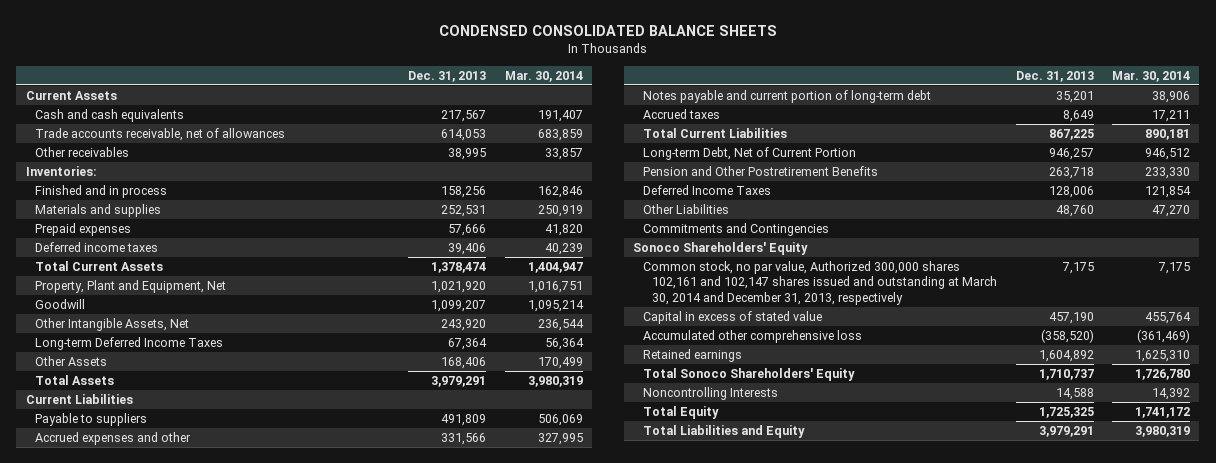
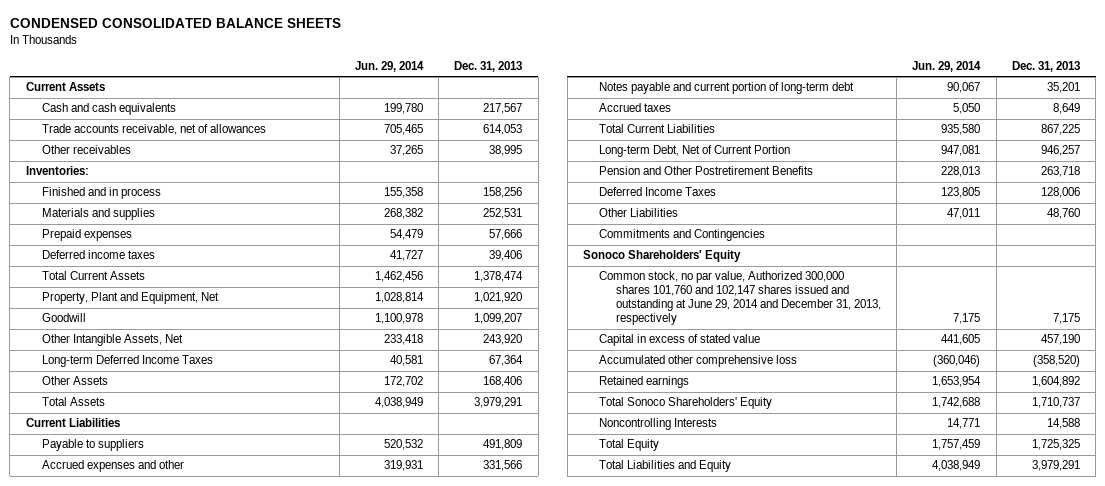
- | Dec. 31, 2013 | Mar. 30, 2014
+ | Jun. 29, 2014 | Dec. 31, 2013
- Common stock, no par value, Authorized 300,000 shares 102,161 and 102,147 shares issued and outstanding at March 30, 2014 and December 31, 2013, respectively | 7,175 | 7,175
+ Common stock, no par value, Authorized 300,000 shares 101,760 and 102,147 shares issued and outstanding at June 29, 2014 and December 31, 2013, respectively | 7,175 | 7,175

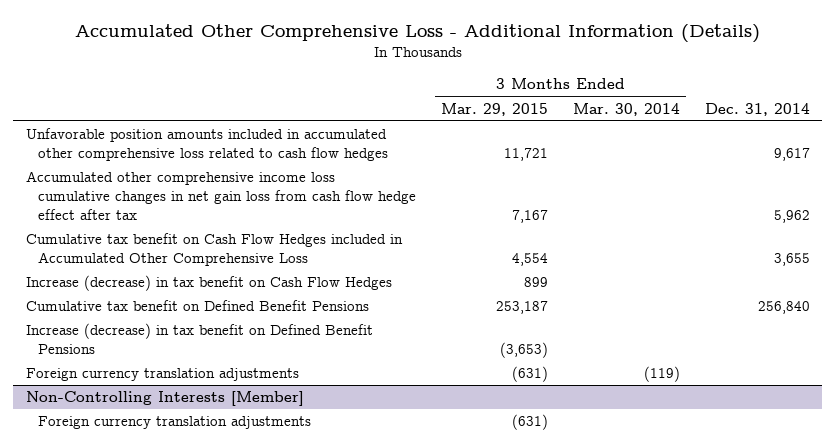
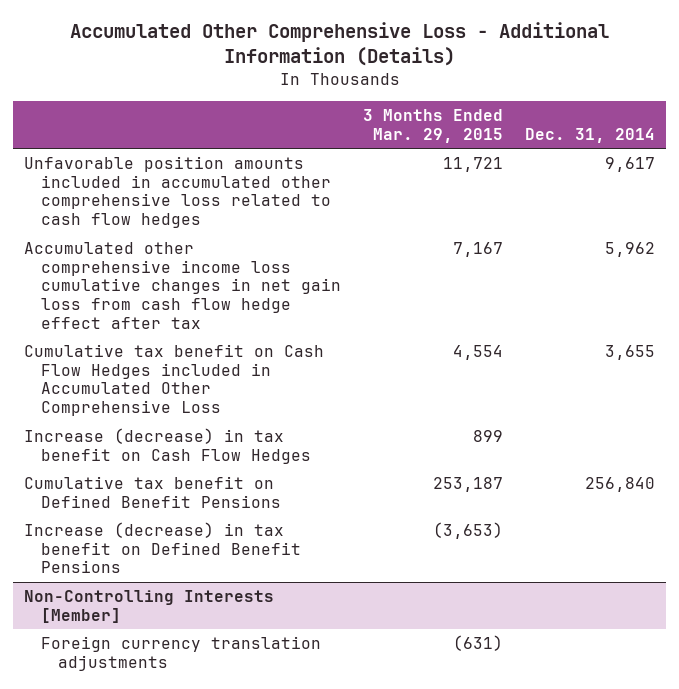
- | 3 Months Ended Mar. 29, 2015 | 3 Months Ended Mar. 30, 2014 | Dec. 31, 2014
+ | 3 Months Ended Mar. 29, 2015 | Dec. 31, 2014
- Foreign currency translation adjustments | (631) | (119) |

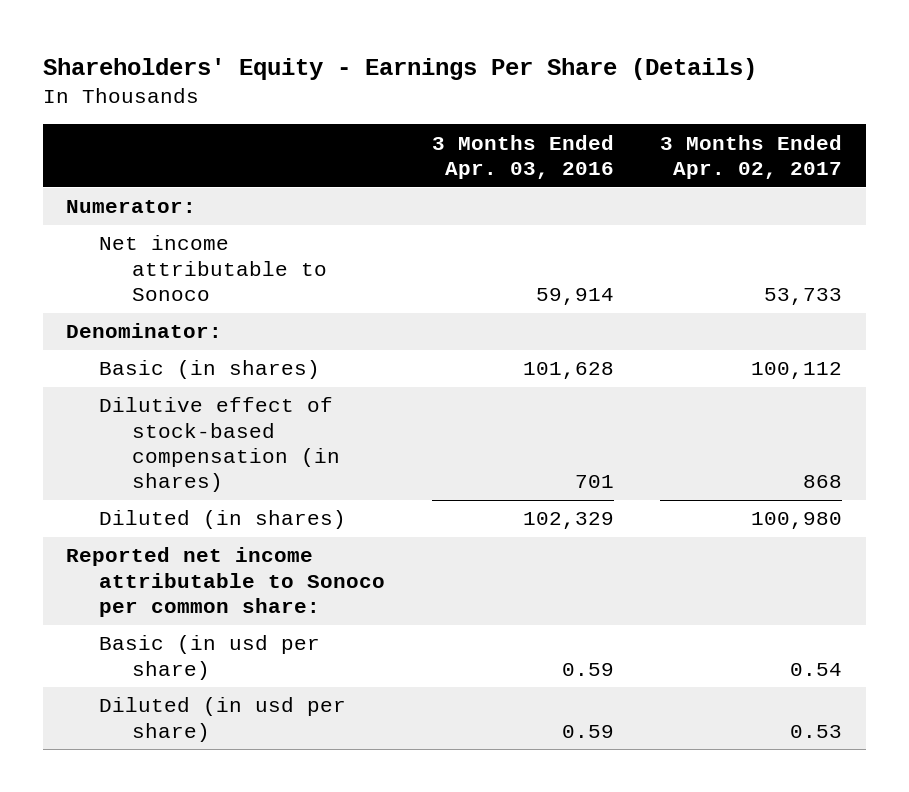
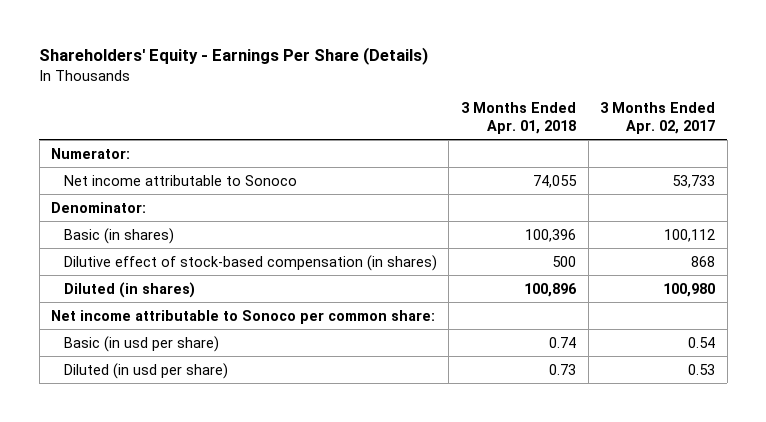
- | 3 Months Ended Apr. 03, 2016 | 3 Months Ended Apr. 02, 2017
+ | 3 Months Ended Apr. 01, 2018 | 3 Months Ended Apr. 02, 2017
- Reported net income attributable to Sonoco per common share:
+ Net income attributable to Sonoco per common share:

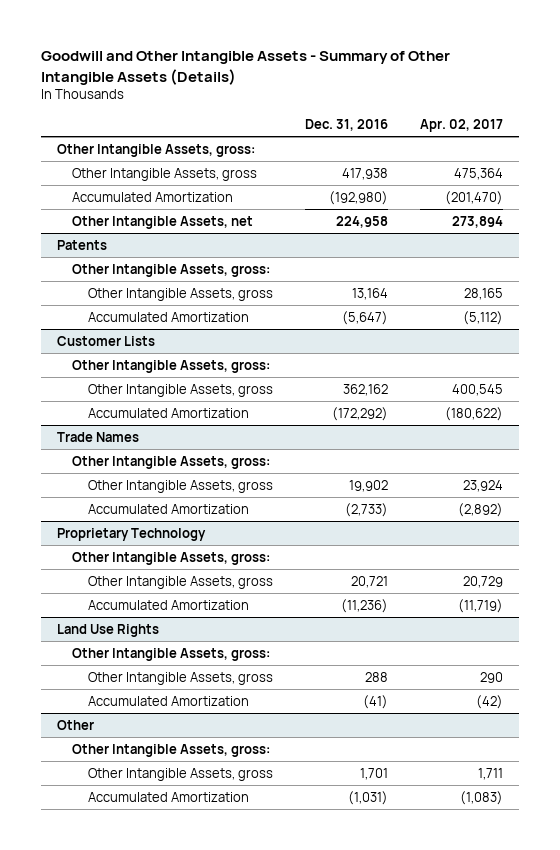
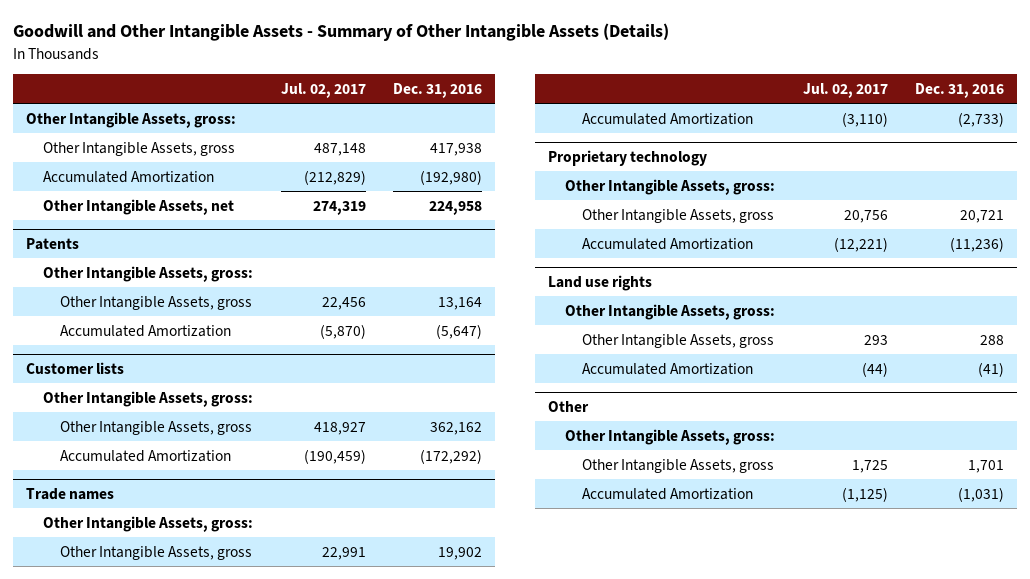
- | Dec. 31, 2016 | Apr. 02, 2017
+ | Jul. 02, 2017 | Dec. 31, 2016
- Customer Lists
+ Customer lists
- Trade Names
+ Trade names
- Proprietary Technology
+ Proprietary technology
- Land Use Rights
+ Land use rights

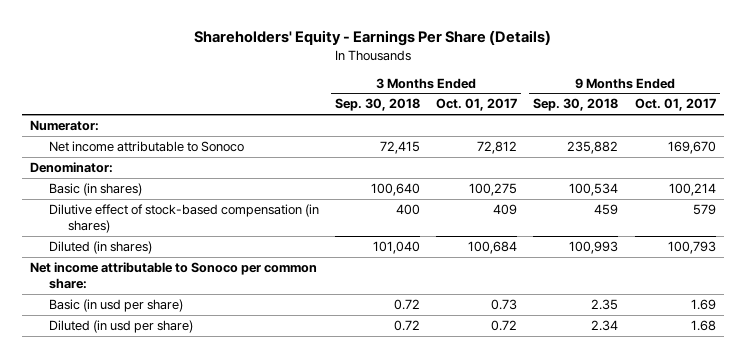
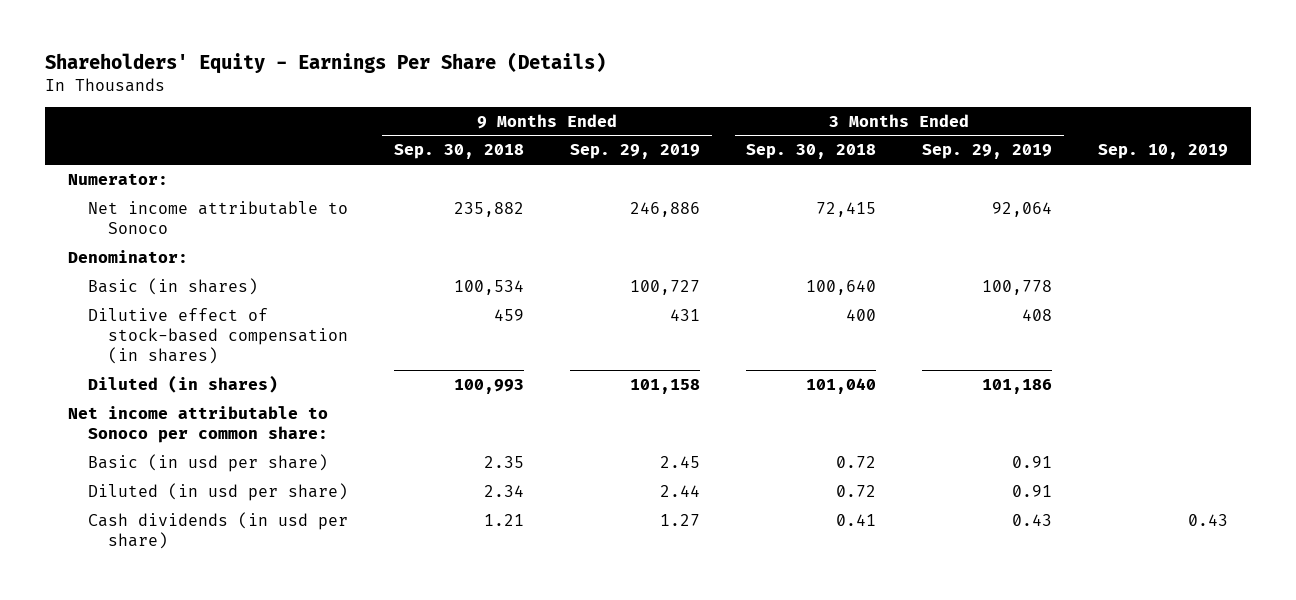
- | 3 Months Ended Sep. 30, 2018 | 3 Months Ended Oct. 01, 2017 | 9 Months Ended Sep. 30, 2018 | 9 Months Ended Oct. 01, 2017
+ | 9 Months Ended Sep. 30, 2018 | 9 Months Ended Sep. 29, 2019 | 3 Months Ended Sep. 30, 2018 | 3 Months Ended Sep. 29, 2019 | Sep. 10, 2019
+ Cash dividends (in usd per share) | 1.21 | 1.27 | 0.41 | 0.43 | 0.43

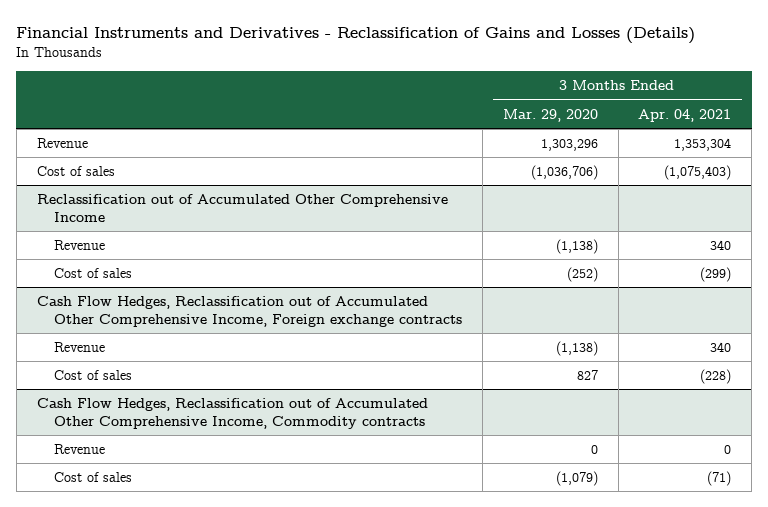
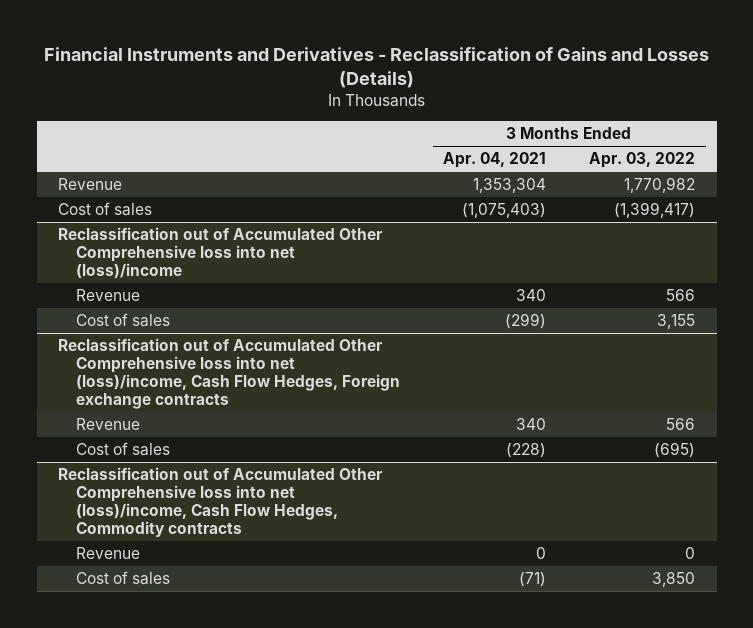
- | 3 Months Ended Mar. 29, 2020 | 3 Months Ended Apr. 04, 2021
+ | 3 Months Ended Apr. 04, 2021 | 3 Months Ended Apr. 03, 2022
- Reclassification out of Accumulated Other Comprehensive Income
+ Reclassification out of Accumulated Other Comprehensive loss into net (loss)/income
- Cash Flow Hedges, Reclassification out of Accumulated Other Comprehensive Income, Foreign exchange contracts
+ Reclassification out of Accumulated Other Comprehensive loss into net (loss)/income, Cash Flow Hedges, Foreign exchange contracts
- Cash Flow Hedges, Reclassification out of Accumulated Other Comprehensive Income, Commodity contracts
+ Reclassification out of Accumulated Other Comprehensive loss into net (loss)/income, Cash Flow Hedges, Commodity contracts

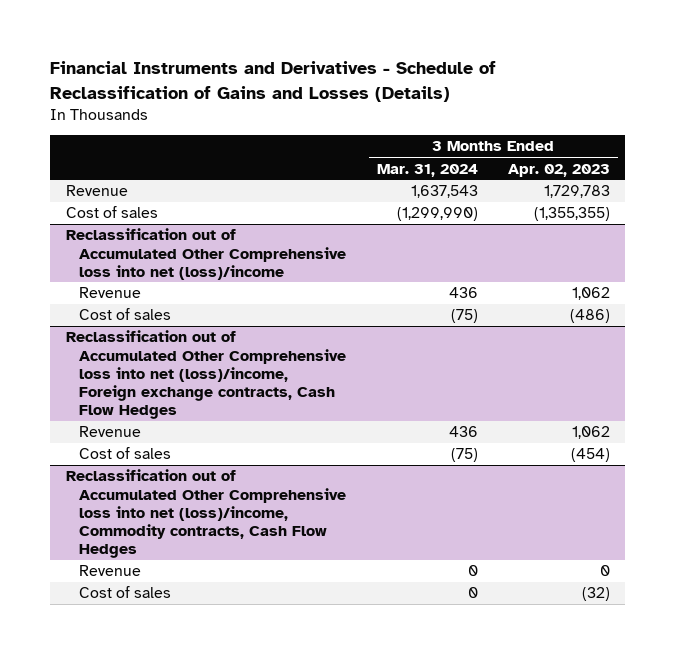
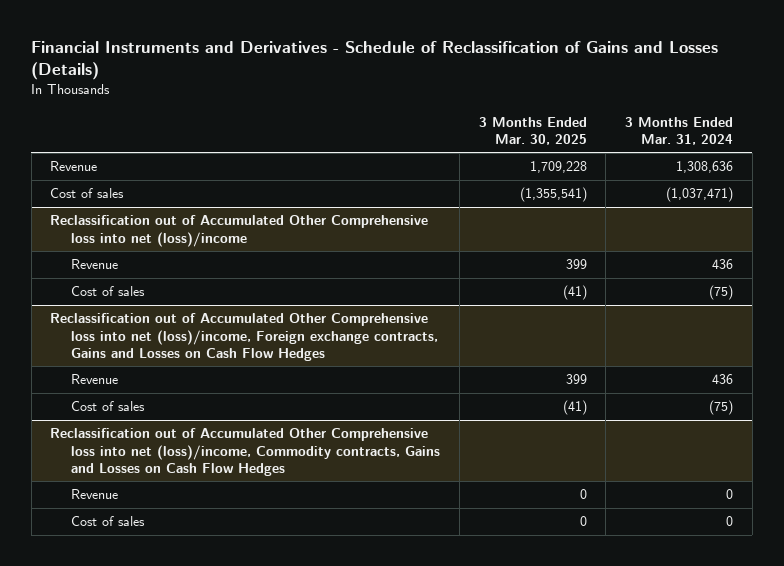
- | 3 Months Ended Mar. 31, 2024 | 3 Months Ended Apr. 02, 2023
+ | 3 Months Ended Mar. 30, 2025 | 3 Months Ended Mar. 31, 2024
- Revenue | 1,637,543 | 1,729,783
- Cost of sales | (1,299,990) | (1,355,355)
+ Revenue | 1,709,228 | 1,308,636
+ Cost of sales | (1,355,541) | (1,037,471)
- Reclassification out of Accumulated Other Comprehensive loss into net (loss)/income, Foreign exchange contracts, Cash Flow Hedges
+ Reclassification out of Accumulated Other Comprehensive loss into net (loss)/income, Foreign exchange contracts, Gains and Losses on Cash Flow Hedges
- Reclassification out of Accumulated Other Comprehensive loss into net (loss)/income, Commodity contracts, Cash Flow Hedges
+ Reclassification out of Accumulated Other Comprehensive loss into net (loss)/income, Commodity contracts, Gains and Losses on Cash Flow Hedges

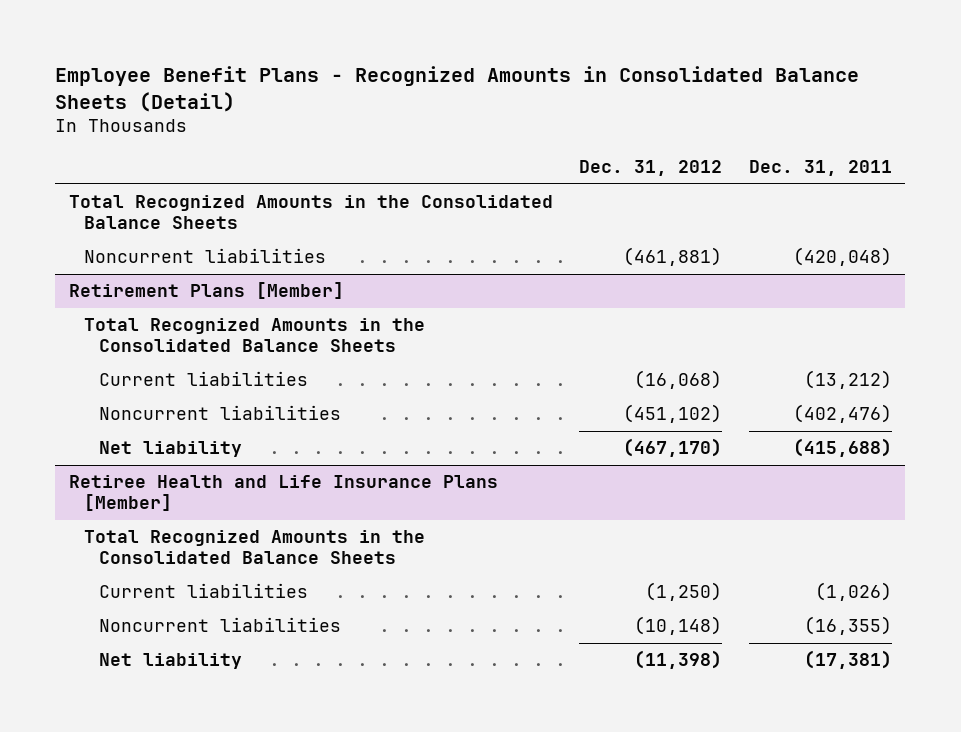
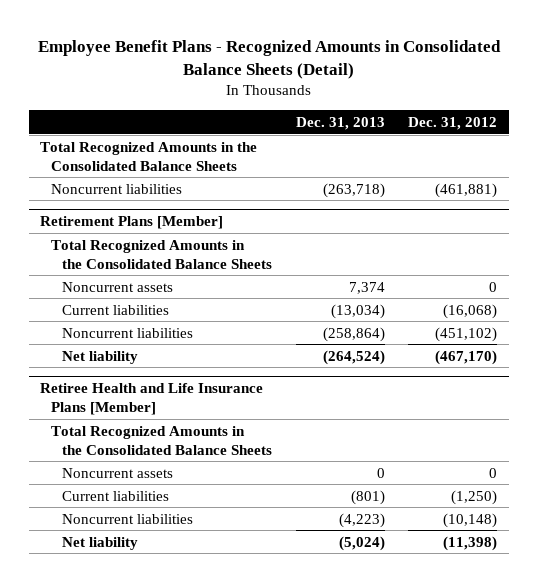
- | Dec. 31, 2012 | Dec. 31, 2011
+ | Dec. 31, 2013 | Dec. 31, 2012
@ Retirement Plans [Member]
+ Noncurrent assets | 7,374 | 0
@ Retiree Health and Life Insurance Plans [Member]
+ Noncurrent assets | 0 | 0

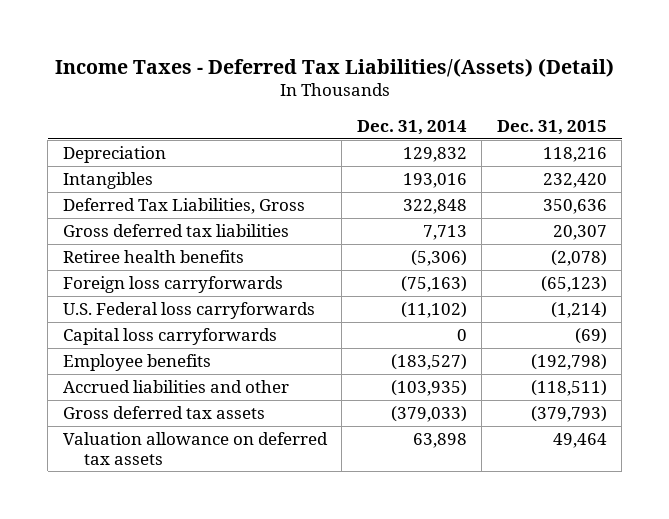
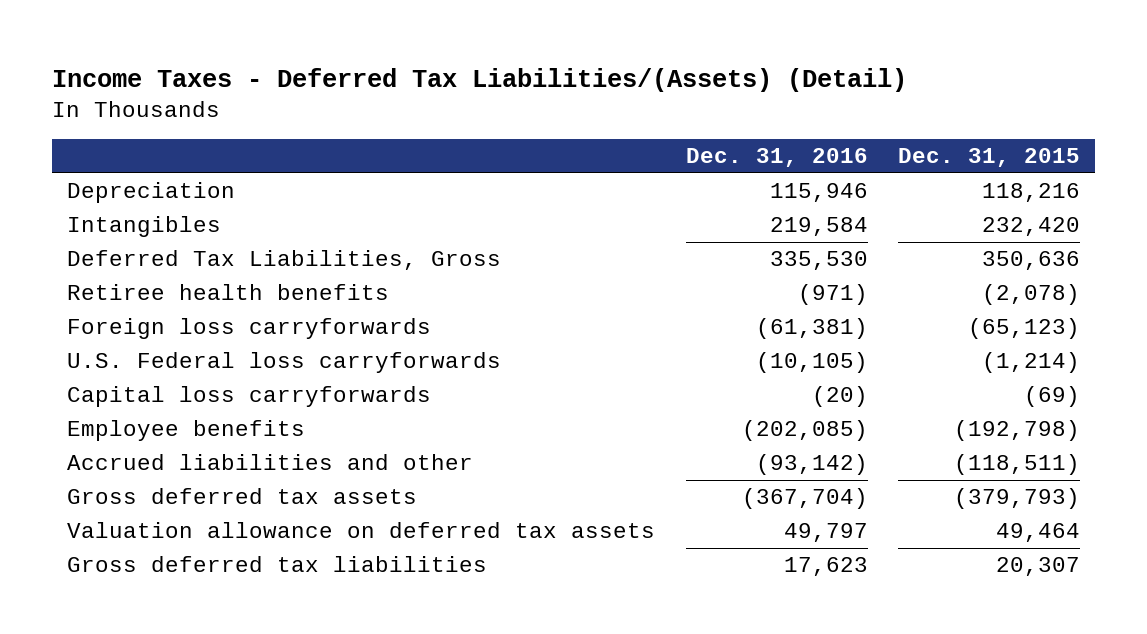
- | Dec. 31, 2014 | Dec. 31, 2015
+ | Dec. 31, 2016 | Dec. 31, 2015
moved down: Gross deferred tax liabilities | 17,623 | 20,307

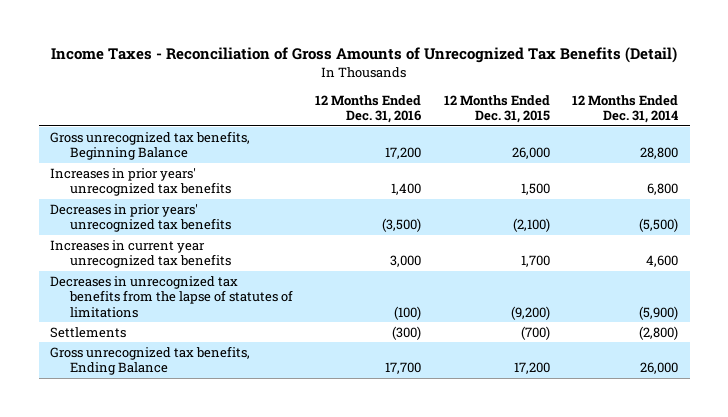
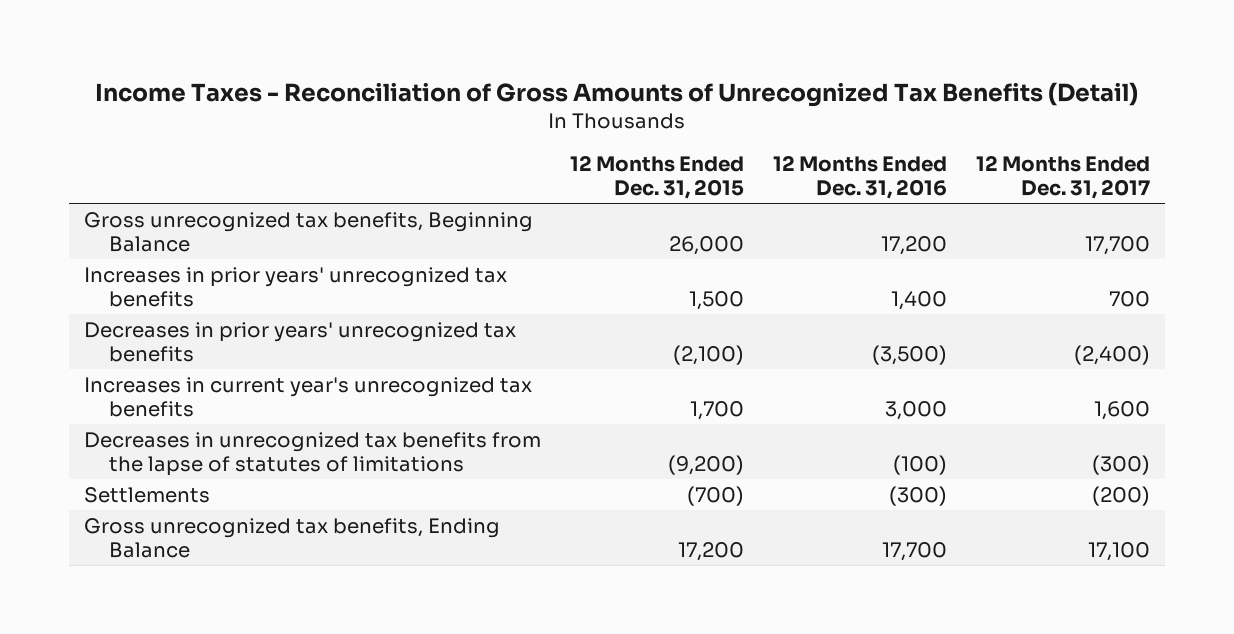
- | 12 Months Ended Dec. 31, 2016 | 12 Months Ended Dec. 31, 2015 | 12 Months Ended Dec. 31, 2014
+ | 12 Months Ended Dec. 31, 2015 | 12 Months Ended Dec. 31, 2016 | 12 Months Ended Dec. 31, 2017
- Increases in current year unrecognized tax benefits | 3,000 | 1,700 | 4,600
+ Increases in current year's unrecognized tax benefits | 1,700 | 3,000 | 1,600

